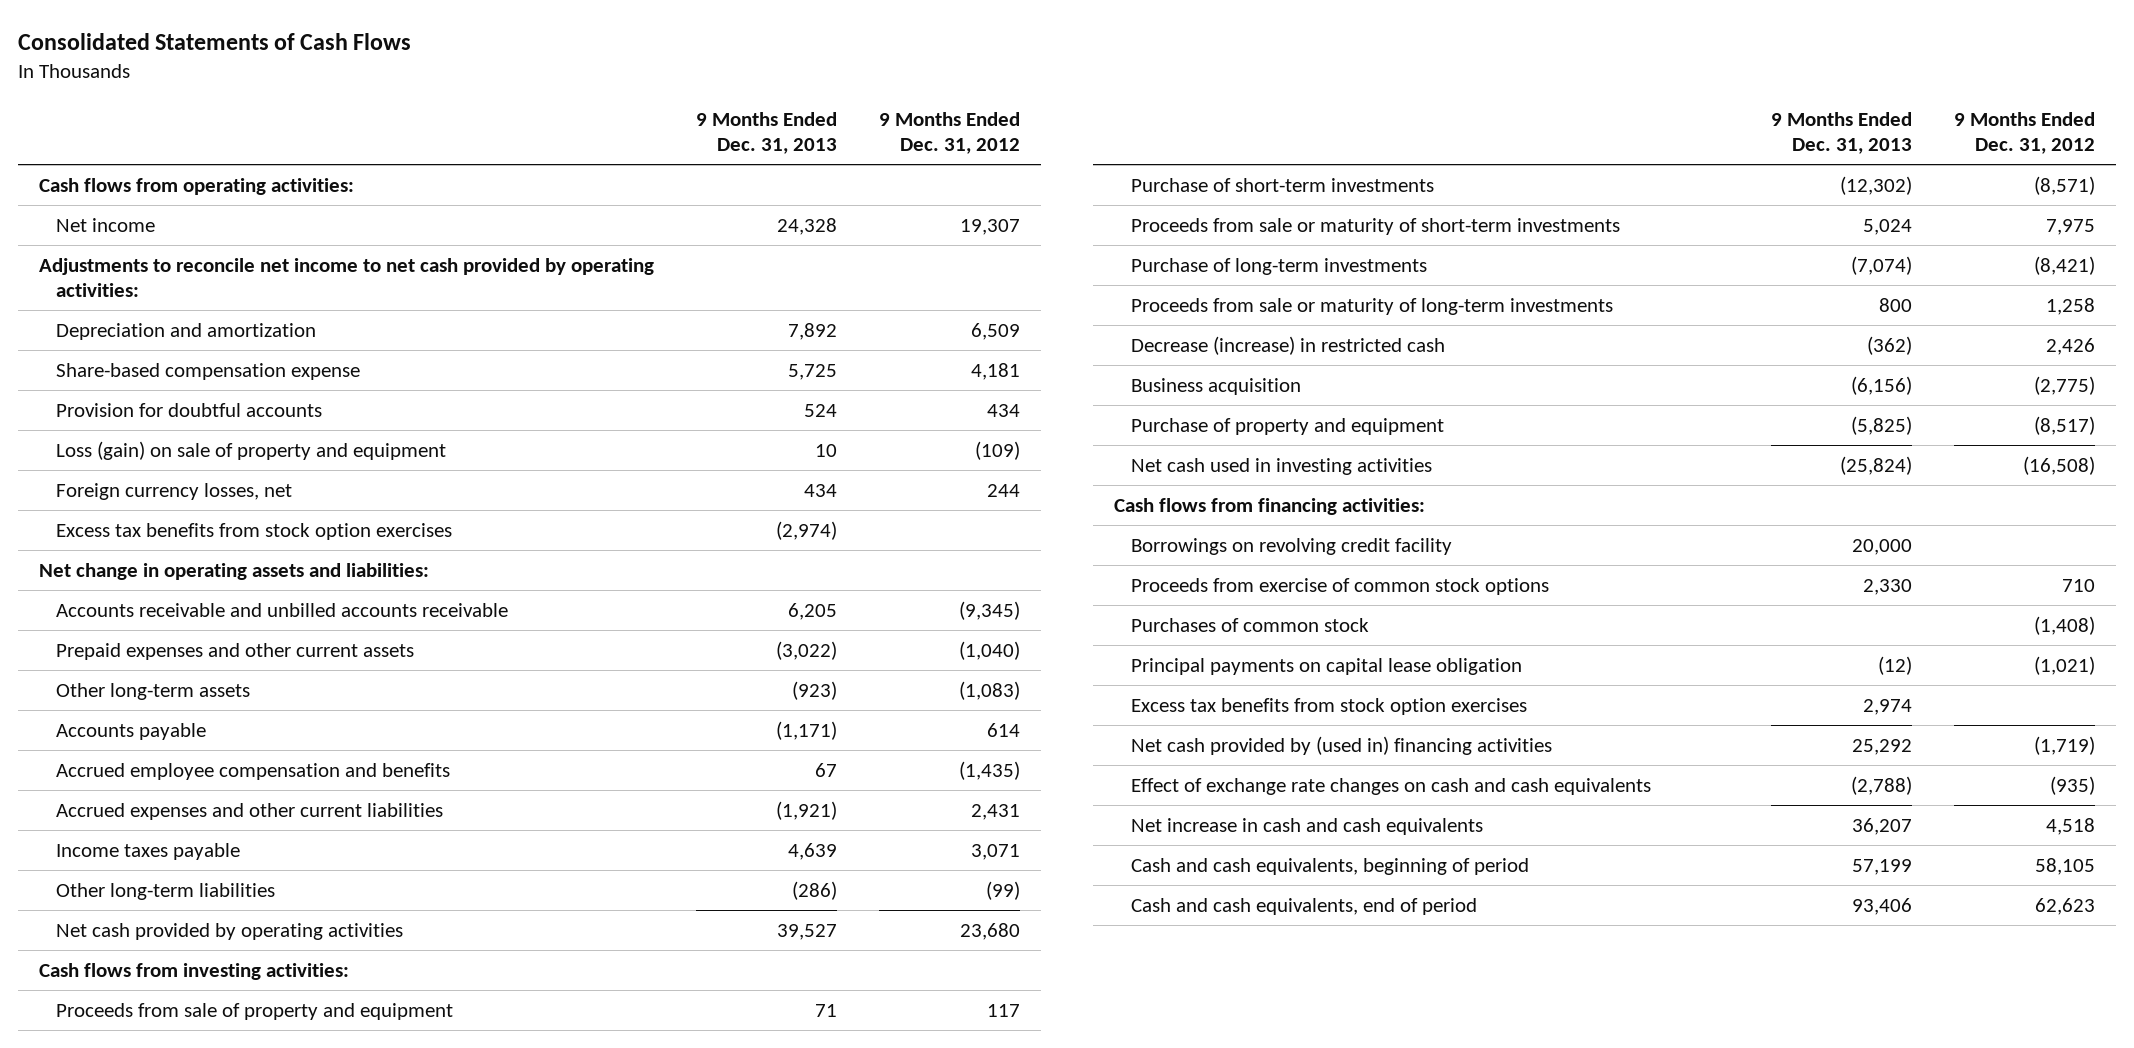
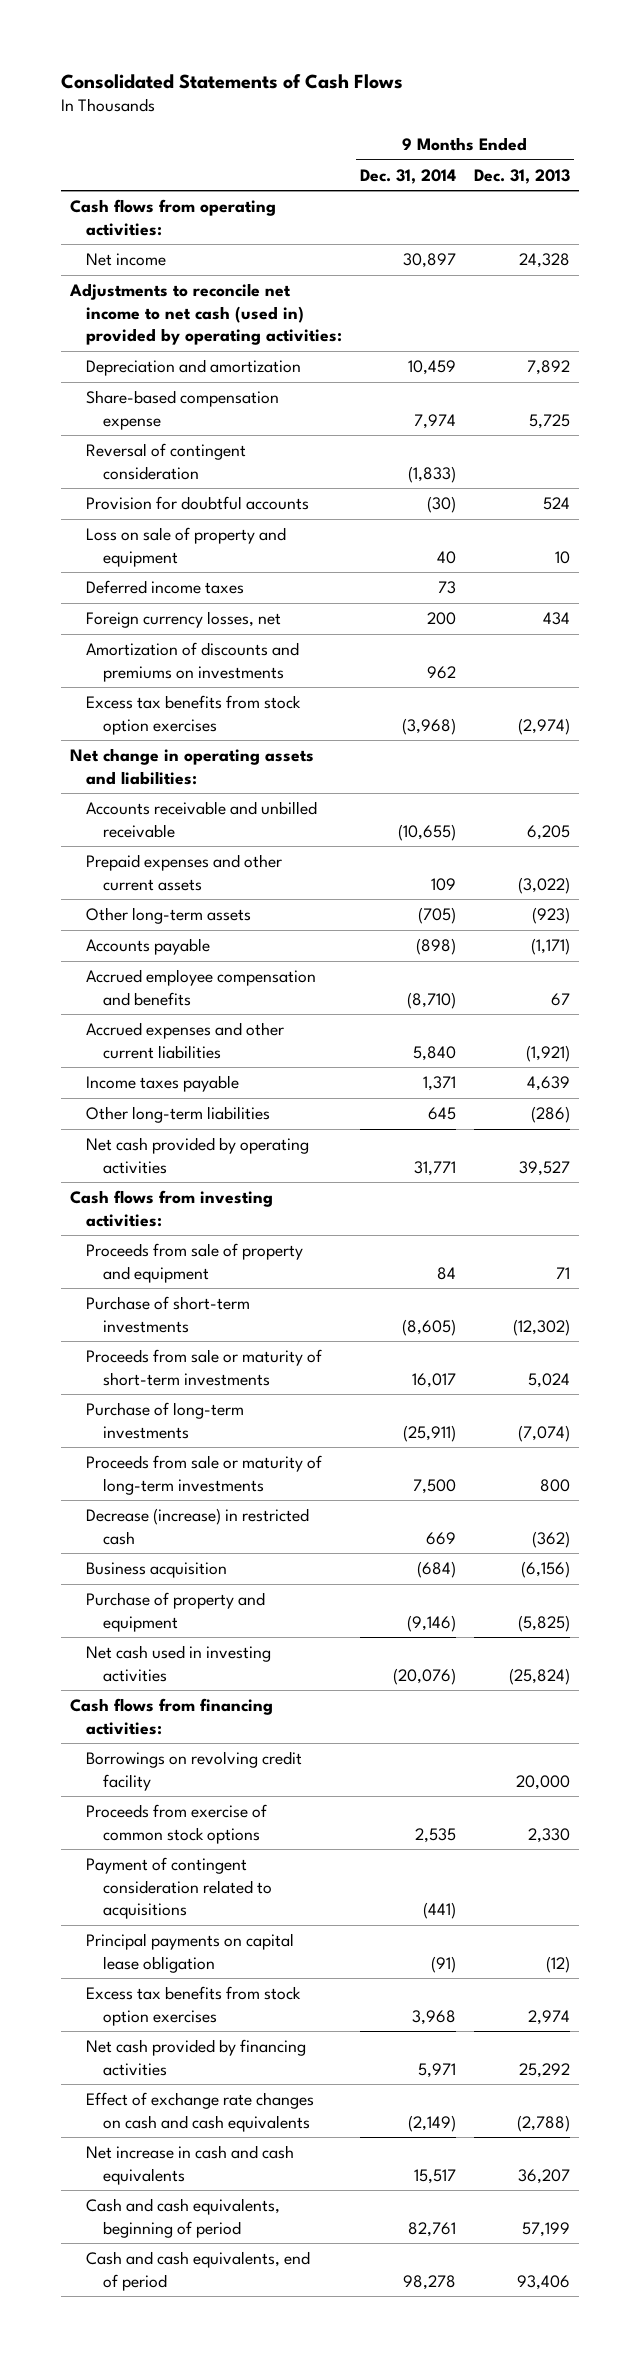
- | 9 Months Ended Dec. 31, 2013 | 9 Months Ended Dec. 31, 2012
+ | 9 Months Ended Dec. 31, 2014 | 9 Months Ended Dec. 31, 2013
- Adjustments to reconcile net income to net cash provided by operating activities:
+ Adjustments to reconcile net income to net cash (used in) provided by operating activities:
+ Reversal of contingent consideration | (1,833) |
- Loss (gain) on sale of property and equipment | 10 | (109)
+ Loss on sale of property and equipment | 40 | 10
+ Deferred income taxes | 73 |
+ Amortization of discounts and premiums on investments | 962 |
- Accounts receivable and unbilled accounts receivable | 6,205 | (9,345)
+ Accounts receivable and unbilled receivable | (10,655) | 6,205
- Purchases of common stock | | (1,408)
+ Payment of contingent consideration related to acquisitions | (441) |
- Net cash provided by (used in) financing activities | 25,292 | (1,719)
+ Net cash provided by financing activities | 5,971 | 25,292

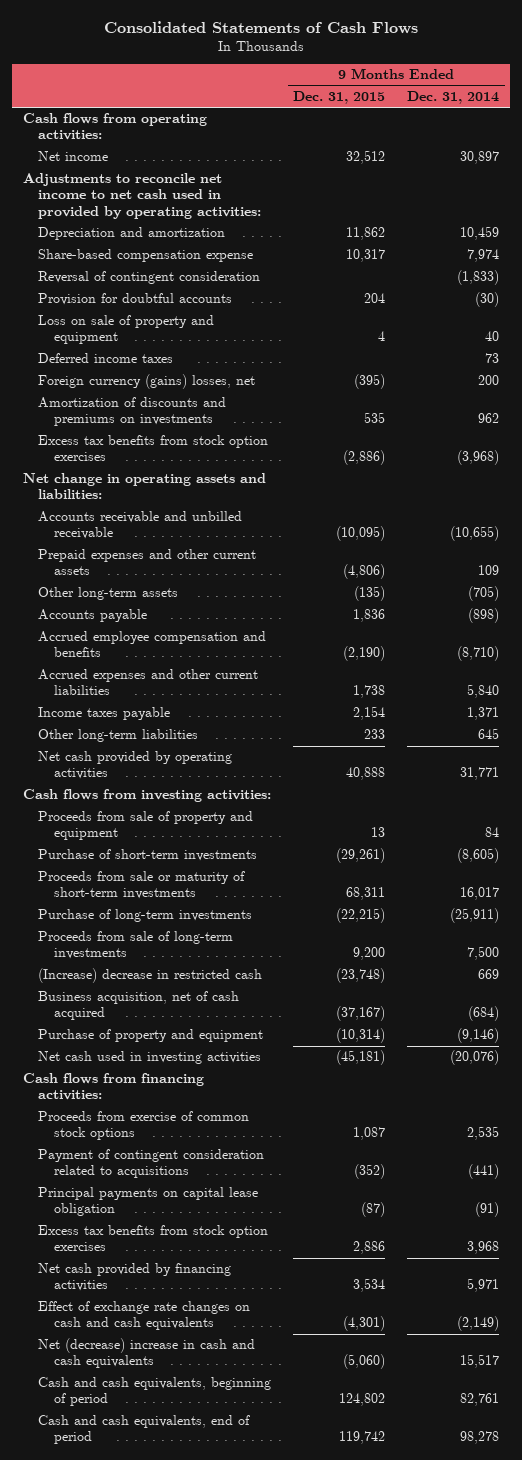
- | 9 Months Ended Dec. 31, 2014 | 9 Months Ended Dec. 31, 2013
+ | 9 Months Ended Dec. 31, 2015 | 9 Months Ended Dec. 31, 2014
- Adjustments to reconcile net income to net cash (used in) provided by operating activities:
+ Adjustments to reconcile net income to net cash used in provided by operating activities:
- Foreign currency losses, net | 200 | 434
+ Foreign currency (gains) losses, net | (395) | 200
- Proceeds from sale or maturity of long-term investments | 7,500 | 800
- Decrease (increase) in restricted cash | 669 | (362)
- Business acquisition | (684) | (6,156)
+ Proceeds from sale of long-term investments | 9,200 | 7,500
+ (Increase) decrease in restricted cash | (23,748) | 669
+ Business acquisition, net of cash acquired | (37,167) | (684)
- Borrowings on revolving credit facility | | 20,000
- Net increase in cash and cash equivalents | 15,517 | 36,207
+ Net (decrease) increase in cash and cash equivalents | (5,060) | 15,517

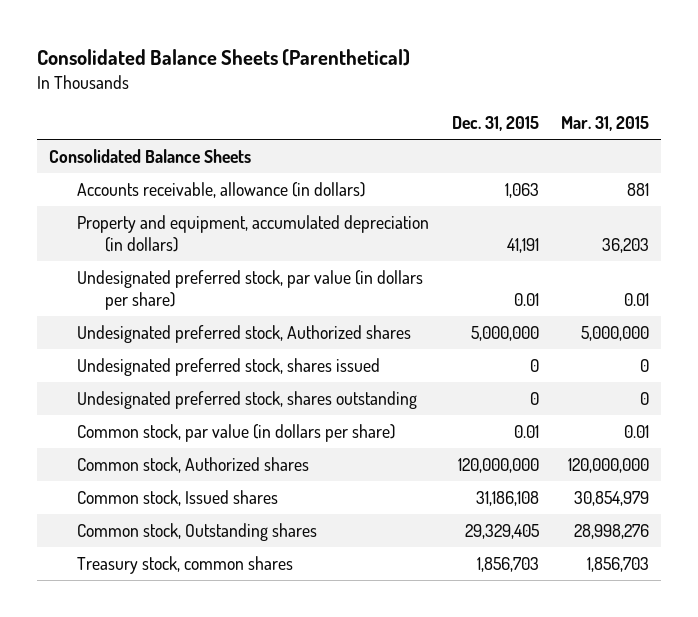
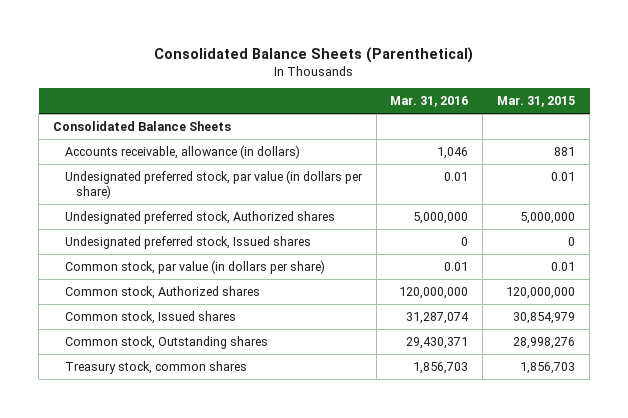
- | Dec. 31, 2015 | Mar. 31, 2015
+ | Mar. 31, 2016 | Mar. 31, 2015
- Property and equipment, accumulated depreciation (in dollars) | 41,191 | 36,203
- Undesignated preferred stock, shares issued | 0 | 0
- Undesignated preferred stock, shares outstanding | 0 | 0
+ Undesignated preferred stock, Issued shares | 0 | 0

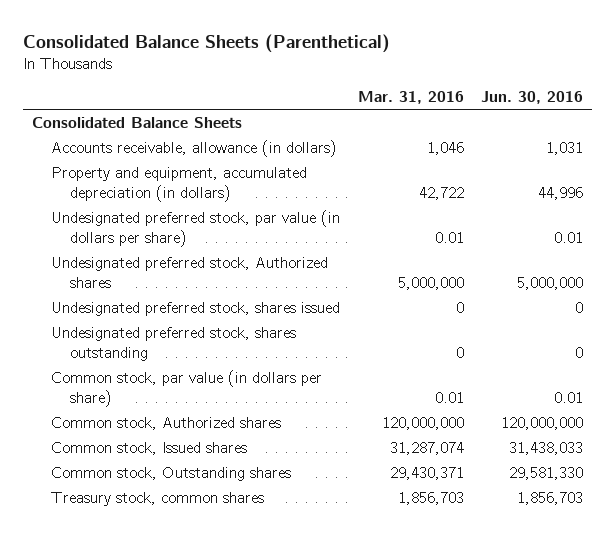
- | Mar. 31, 2016 | Mar. 31, 2015
+ | Mar. 31, 2016 | Jun. 30, 2016
+ Property and equipment, accumulated depreciation (in dollars) | 42,722 | 44,996
- Undesignated preferred stock, Issued shares | 0 | 0
+ Undesignated preferred stock, shares issued | 0 | 0
+ Undesignated preferred stock, shares outstanding | 0 | 0

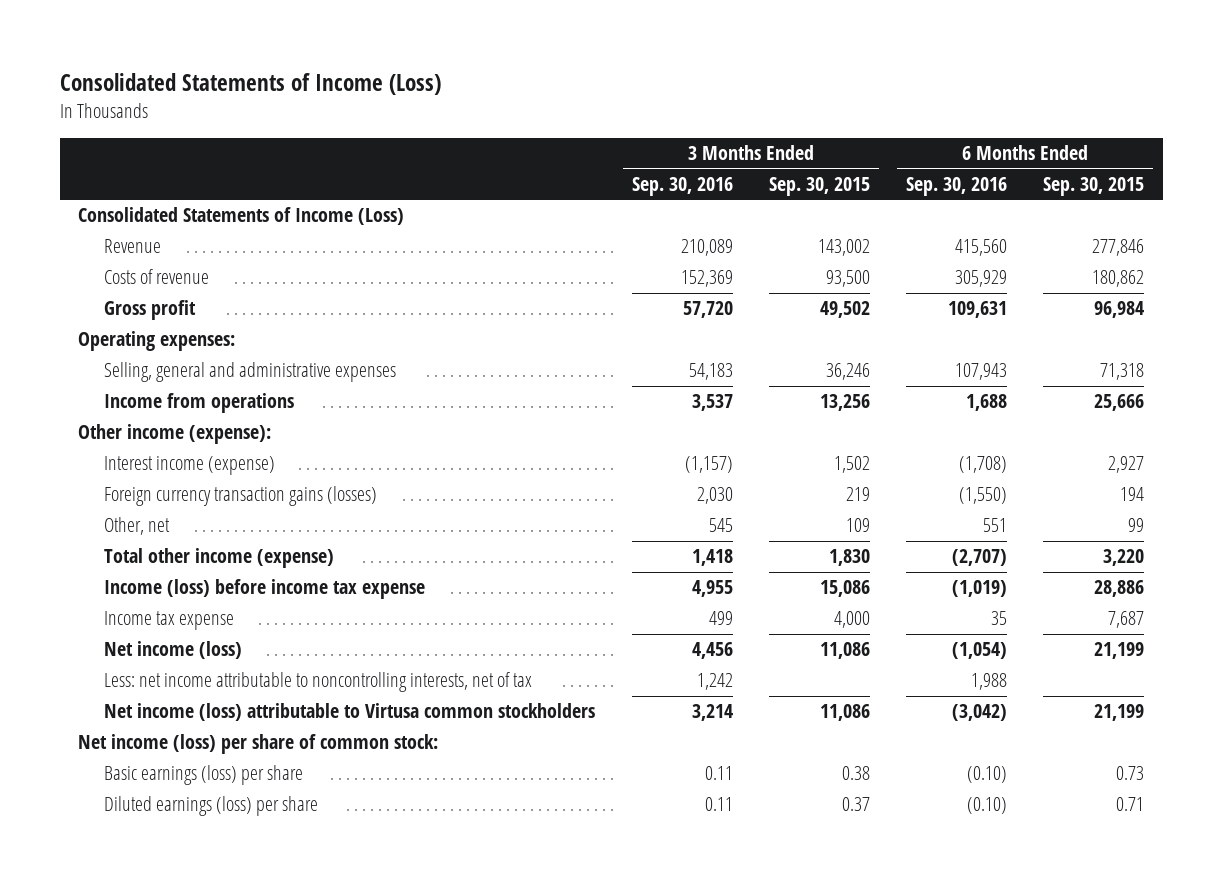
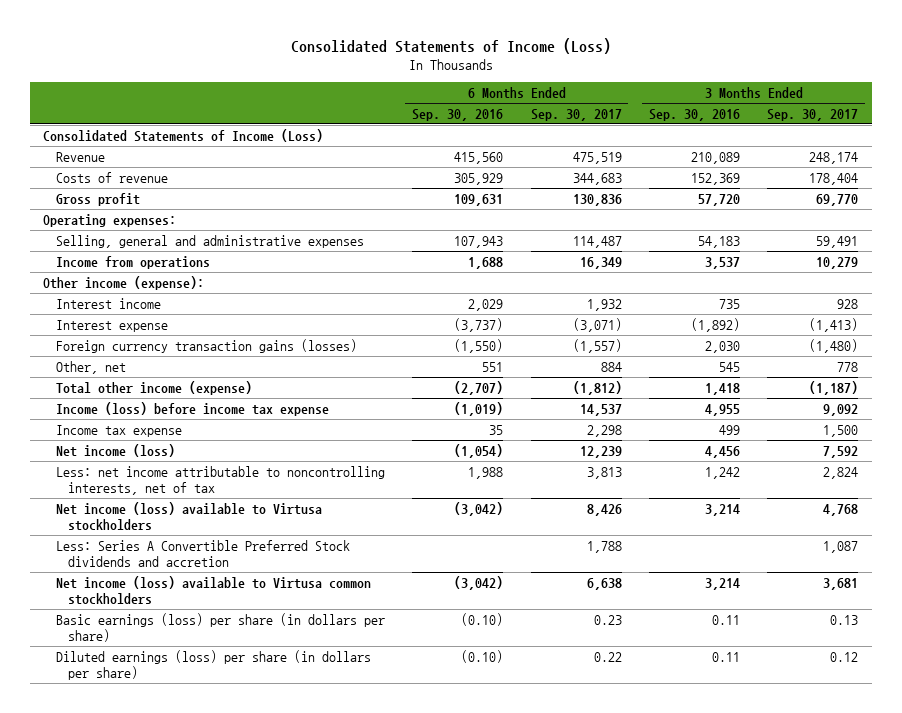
- | 3 Months Ended Sep. 30, 2016 | 3 Months Ended Sep. 30, 2015 | 6 Months Ended Sep. 30, 2016 | 6 Months Ended Sep. 30, 2015
+ | 6 Months Ended Sep. 30, 2016 | 6 Months Ended Sep. 30, 2017 | 3 Months Ended Sep. 30, 2016 | 3 Months Ended Sep. 30, 2017
- Interest income (expense) | (1,157) | 1,502 | (1,708) | 2,927
+ Interest income | 2,029 | 1,932 | 735 | 928
+ Interest expense | (3,737) | (3,071) | (1,892) | (1,413)
- Net income (loss) attributable to Virtusa common stockholders | 3,214 | 11,086 | (3,042) | 21,199
- Net income (loss) per share of common stock:
- Basic earnings (loss) per share | 0.11 | 0.38 | (0.10) | 0.73
- Diluted earnings (loss) per share | 0.11 | 0.37 | (0.10) | 0.71
+ Net income (loss) available to Virtusa stockholders | (3,042) | 8,426 | 3,214 | 4,768
+ Less: Series A Convertible Preferred Stock dividends and accretion | | 1,788 | | 1,087
+ Net income (loss) available to Virtusa common stockholders | (3,042) | 6,638 | 3,214 | 3,681
+ Basic earnings (loss) per share (in dollars per share) | (0.10) | 0.23 | 0.11 | 0.13
+ Diluted earnings (loss) per share (in dollars per share) | (0.10) | 0.22 | 0.11 | 0.12

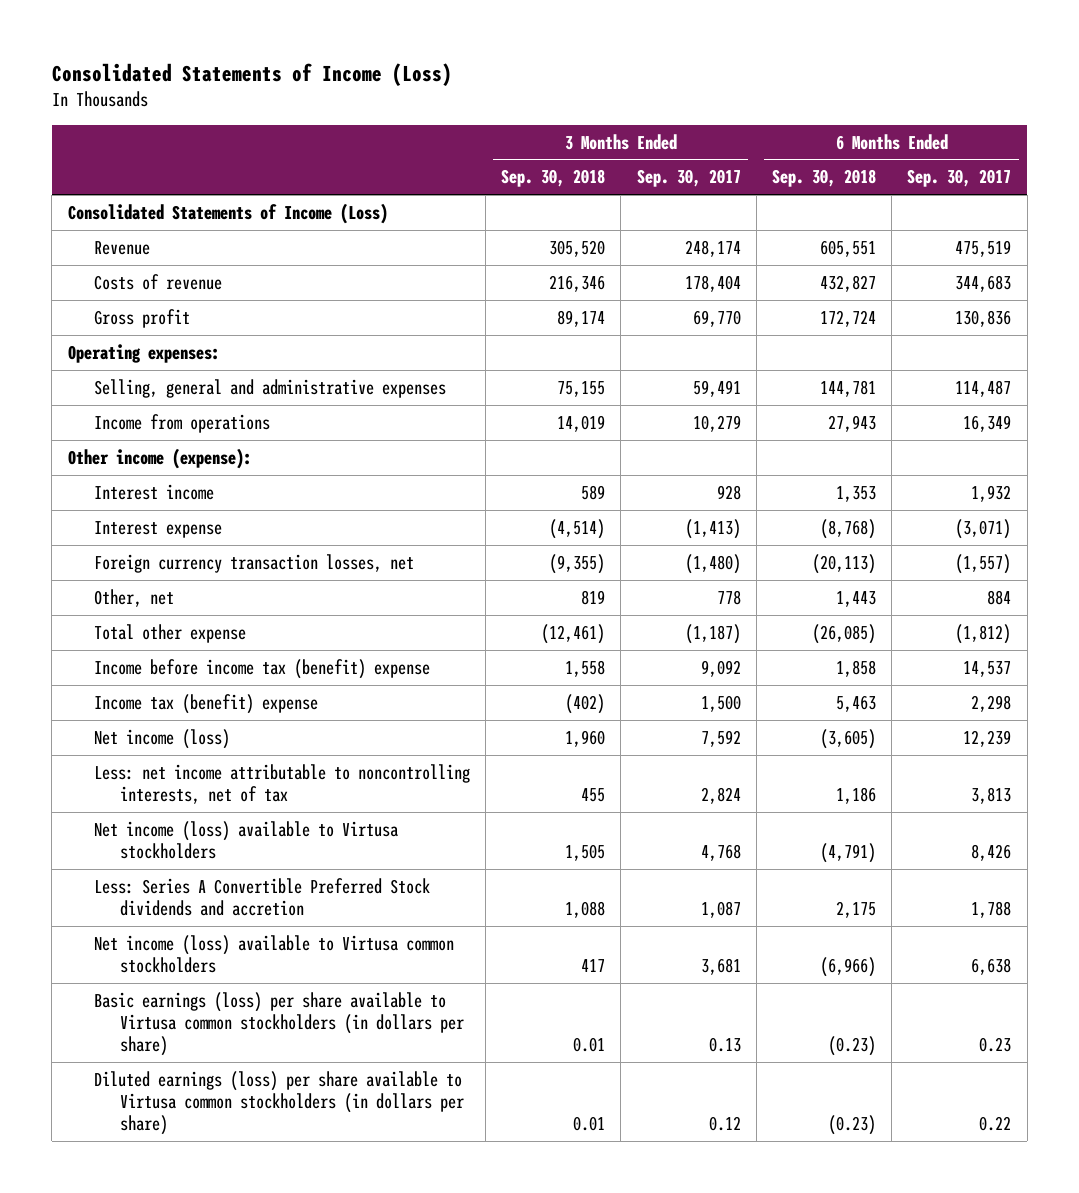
- | 6 Months Ended Sep. 30, 2016 | 6 Months Ended Sep. 30, 2017 | 3 Months Ended Sep. 30, 2016 | 3 Months Ended Sep. 30, 2017
+ | 3 Months Ended Sep. 30, 2018 | 3 Months Ended Sep. 30, 2017 | 6 Months Ended Sep. 30, 2018 | 6 Months Ended Sep. 30, 2017
- Foreign currency transaction gains (losses) | (1,550) | (1,557) | 2,030 | (1,480)
+ Foreign currency transaction losses, net | (9,355) | (1,480) | (20,113) | (1,557)
- Total other income (expense) | (2,707) | (1,812) | 1,418 | (1,187)
- Income (loss) before income tax expense | (1,019) | 14,537 | 4,955 | 9,092
- Income tax expense | 35 | 2,298 | 499 | 1,500
+ Total other expense | (12,461) | (1,187) | (26,085) | (1,812)
+ Income before income tax (benefit) expense | 1,558 | 9,092 | 1,858 | 14,537
+ Income tax (benefit) expense | (402) | 1,500 | 5,463 | 2,298
- Basic earnings (loss) per share (in dollars per share) | (0.10) | 0.23 | 0.11 | 0.13
- Diluted earnings (loss) per share (in dollars per share) | (0.10) | 0.22 | 0.11 | 0.12
+ Basic earnings (loss) per share available to Virtusa common stockholders (in dollars per share) | 0.01 | 0.13 | (0.23) | 0.23
+ Diluted earnings (loss) per share available to Virtusa common stockholders (in dollars per share) | 0.01 | 0.12 | (0.23) | 0.22

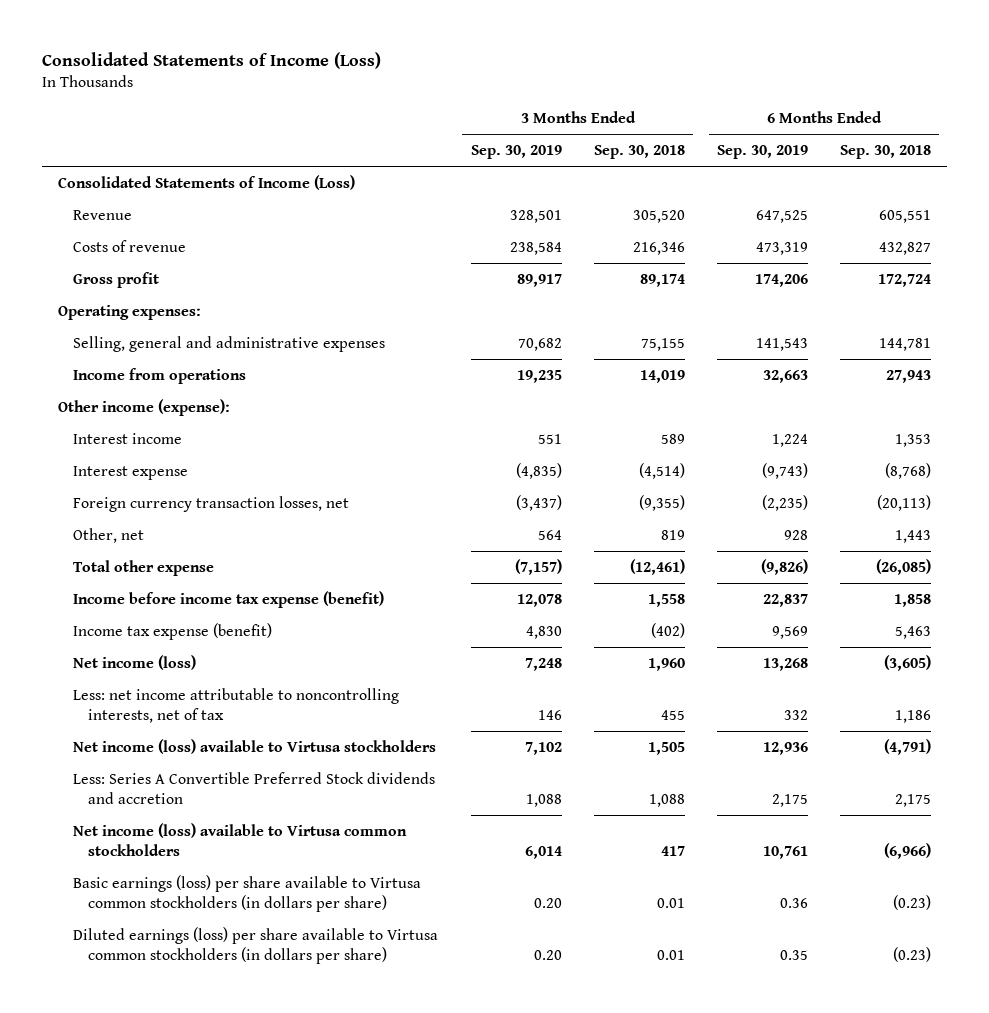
- | 3 Months Ended Sep. 30, 2018 | 3 Months Ended Sep. 30, 2017 | 6 Months Ended Sep. 30, 2018 | 6 Months Ended Sep. 30, 2017
+ | 3 Months Ended Sep. 30, 2019 | 3 Months Ended Sep. 30, 2018 | 6 Months Ended Sep. 30, 2019 | 6 Months Ended Sep. 30, 2018
- Income before income tax (benefit) expense | 1,558 | 9,092 | 1,858 | 14,537
- Income tax (benefit) expense | (402) | 1,500 | 5,463 | 2,298
+ Income before income tax expense (benefit) | 12,078 | 1,558 | 22,837 | 1,858
+ Income tax expense (benefit) | 4,830 | (402) | 9,569 | 5,463

